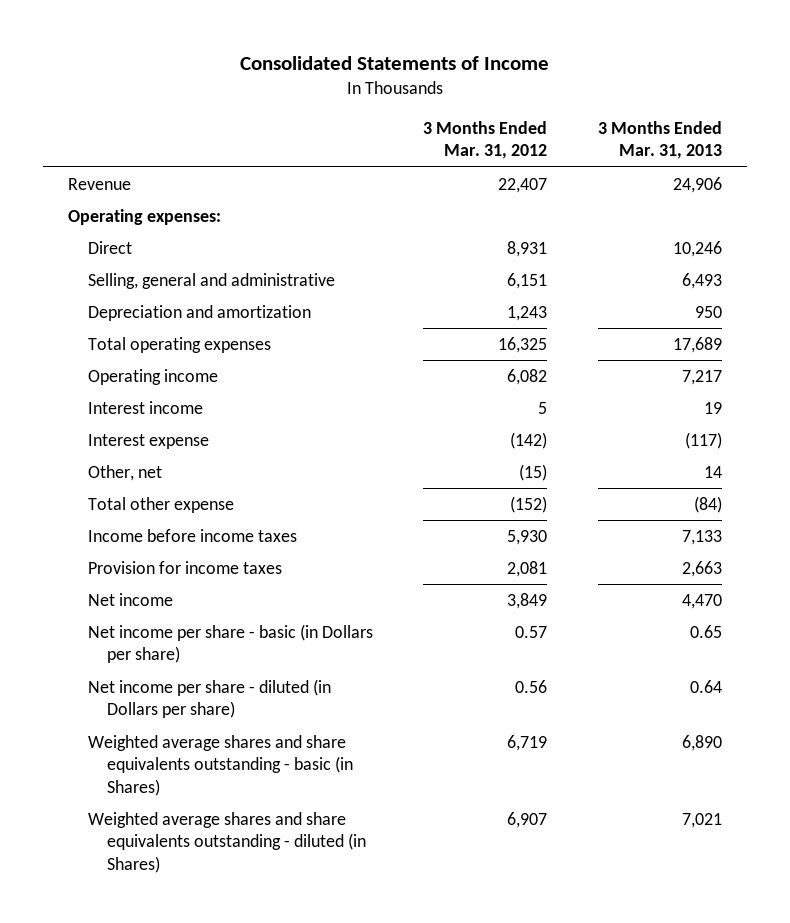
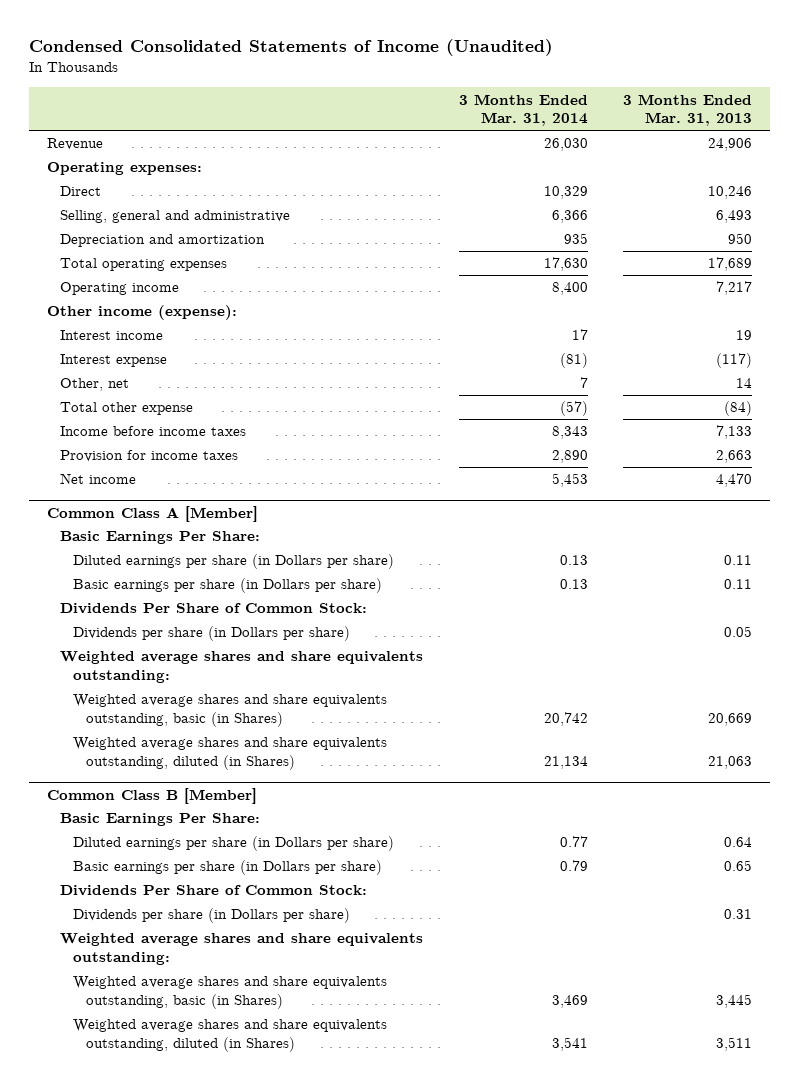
- Consolidated Statements of Income
+ Condensed Consolidated Statements of Income (Unaudited)
- | 3 Months Ended Mar. 31, 2012 | 3 Months Ended Mar. 31, 2013
+ | 3 Months Ended Mar. 31, 2014 | 3 Months Ended Mar. 31, 2013
+ Other income (expense):
- Net income per share - basic (in Dollars per share) | 0.57 | 0.65
- Net income per share - diluted (in Dollars per share) | 0.56 | 0.64
- Weighted average shares and share equivalents outstanding - basic (in Shares) | 6,719 | 6,890
- Weighted average shares and share equivalents outstanding - diluted (in Shares) | 6,907 | 7,021
+ Common Class A [Member]
+ Basic Earnings Per Share:
+ Diluted earnings per share (in Dollars per share) | 0.13 | 0.11
+ Basic earnings per share (in Dollars per share) | 0.13 | 0.11
+ Dividends Per Share of Common Stock:
+ Dividends per share (in Dollars per share) | | 0.05
+ Weighted average shares and share equivalents outstanding:
+ Weighted average shares and share equivalents outstanding, basic (in Shares) | 20,742 | 20,669
+ Weighted average shares and share equivalents outstanding, diluted (in Shares) | 21,134 | 21,063
+ Common Class B [Member]
+ Basic Earnings Per Share:
+ Diluted earnings per share (in Dollars per share) | 0.77 | 0.64
+ Basic earnings per share (in Dollars per share) | 0.79 | 0.65
+ Dividends Per Share of Common Stock:
+ Dividends per share (in Dollars per share) | | 0.31
+ Weighted average shares and share equivalents outstanding:
+ Weighted average shares and share equivalents outstanding, basic (in Shares) | 3,469 | 3,445
+ Weighted average shares and share equivalents outstanding, diluted (in Shares) | 3,541 | 3,511

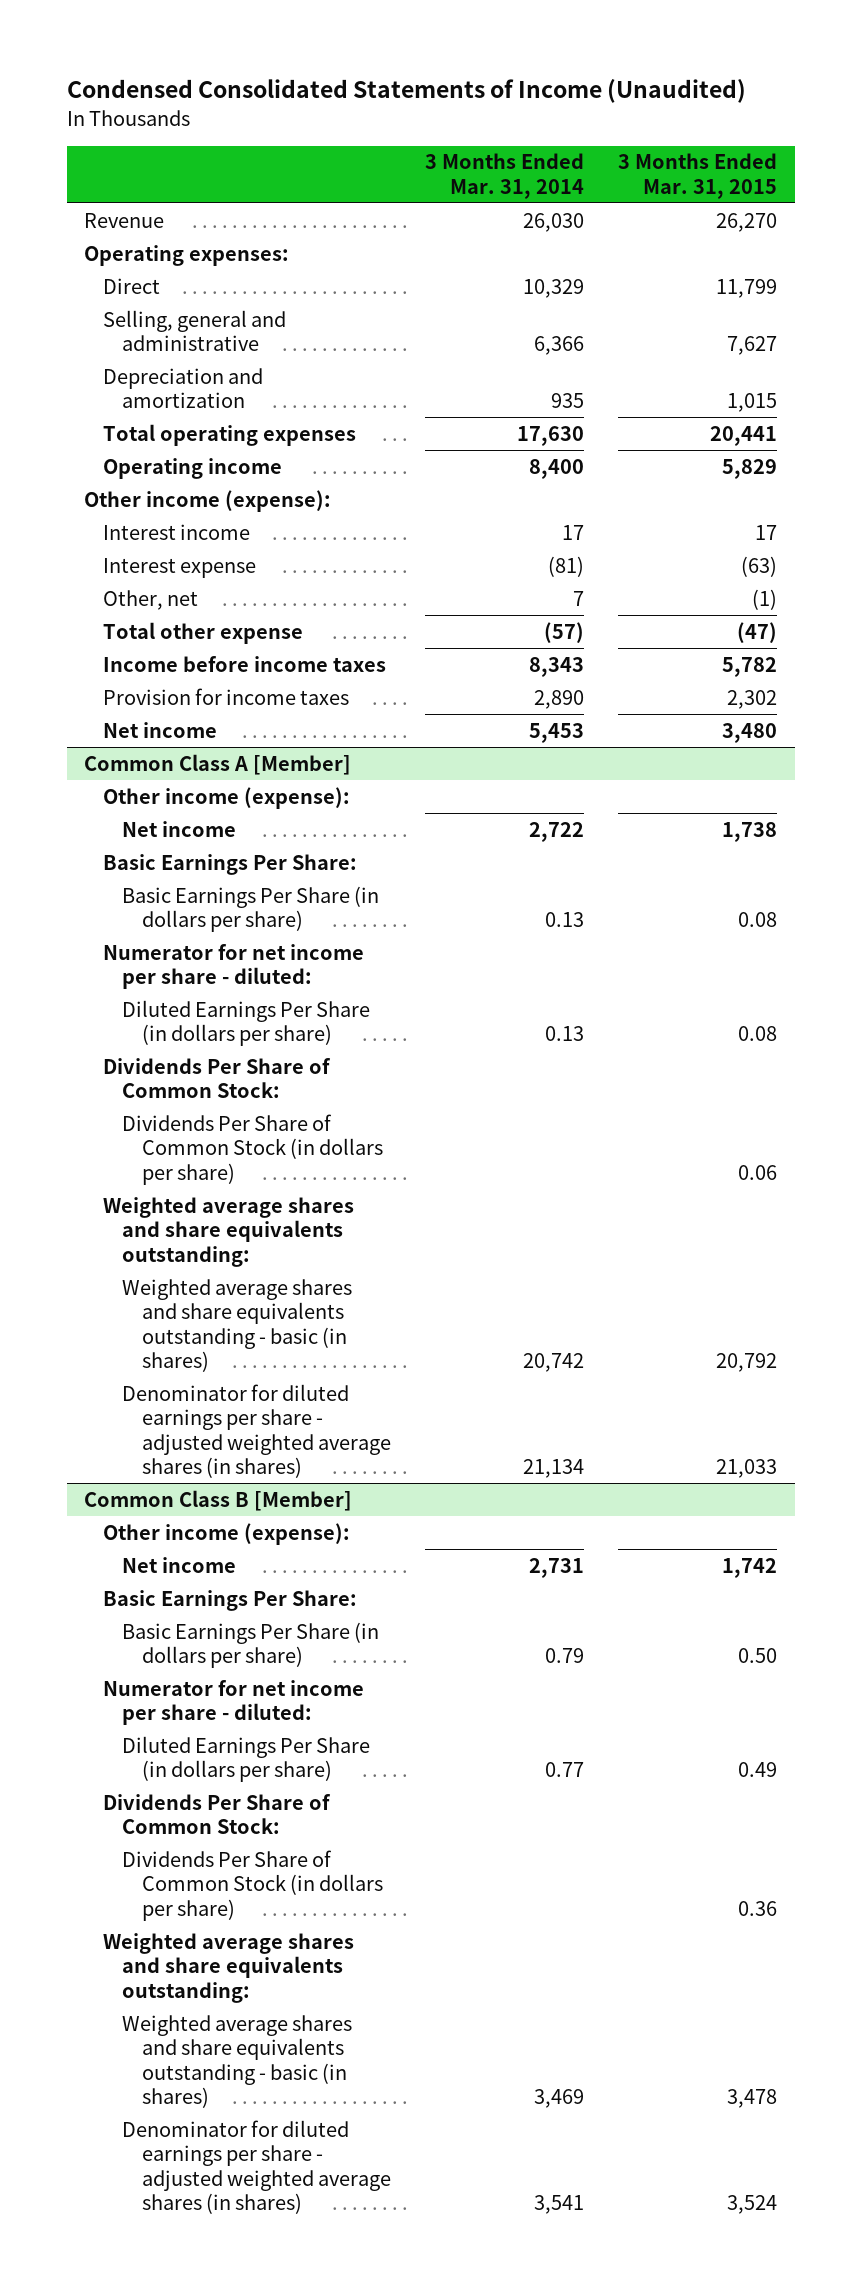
- | 3 Months Ended Mar. 31, 2014 | 3 Months Ended Mar. 31, 2013
+ | 3 Months Ended Mar. 31, 2014 | 3 Months Ended Mar. 31, 2015
@ Common Class A [Member]
+ Other income (expense):
+ Net income | 2,722 | 1,738
- Diluted earnings per share (in Dollars per share) | 0.13 | 0.11
- Basic earnings per share (in Dollars per share) | 0.13 | 0.11
+ Basic Earnings Per Share (in dollars per share) | 0.13 | 0.08
+ Numerator for net income per share - diluted:
+ Diluted Earnings Per Share (in dollars per share) | 0.13 | 0.08
- Dividends per share (in Dollars per share) | | 0.05
+ Dividends Per Share of Common Stock (in dollars per share) | | 0.06
- Weighted average shares and share equivalents outstanding, basic (in Shares) | 20,742 | 20,669
- Weighted average shares and share equivalents outstanding, diluted (in Shares) | 21,134 | 21,063
+ Weighted average shares and share equivalents outstanding - basic (in shares) | 20,742 | 20,792
+ Denominator for diluted earnings per share - adjusted weighted average shares (in shares) | 21,134 | 21,033
@ Common Class B [Member]
+ Other income (expense):
+ Net income | 2,731 | 1,742
- Diluted earnings per share (in Dollars per share) | 0.77 | 0.64
- Basic earnings per share (in Dollars per share) | 0.79 | 0.65
+ Basic Earnings Per Share (in dollars per share) | 0.79 | 0.50
+ Numerator for net income per share - diluted:
+ Diluted Earnings Per Share (in dollars per share) | 0.77 | 0.49
- Dividends per share (in Dollars per share) | | 0.31
+ Dividends Per Share of Common Stock (in dollars per share) | | 0.36
- Weighted average shares and share equivalents outstanding, basic (in Shares) | 3,469 | 3,445
- Weighted average shares and share equivalents outstanding, diluted (in Shares) | 3,541 | 3,511
+ Weighted average shares and share equivalents outstanding - basic (in shares) | 3,469 | 3,478
+ Denominator for diluted earnings per share - adjusted weighted average shares (in shares) | 3,541 | 3,524

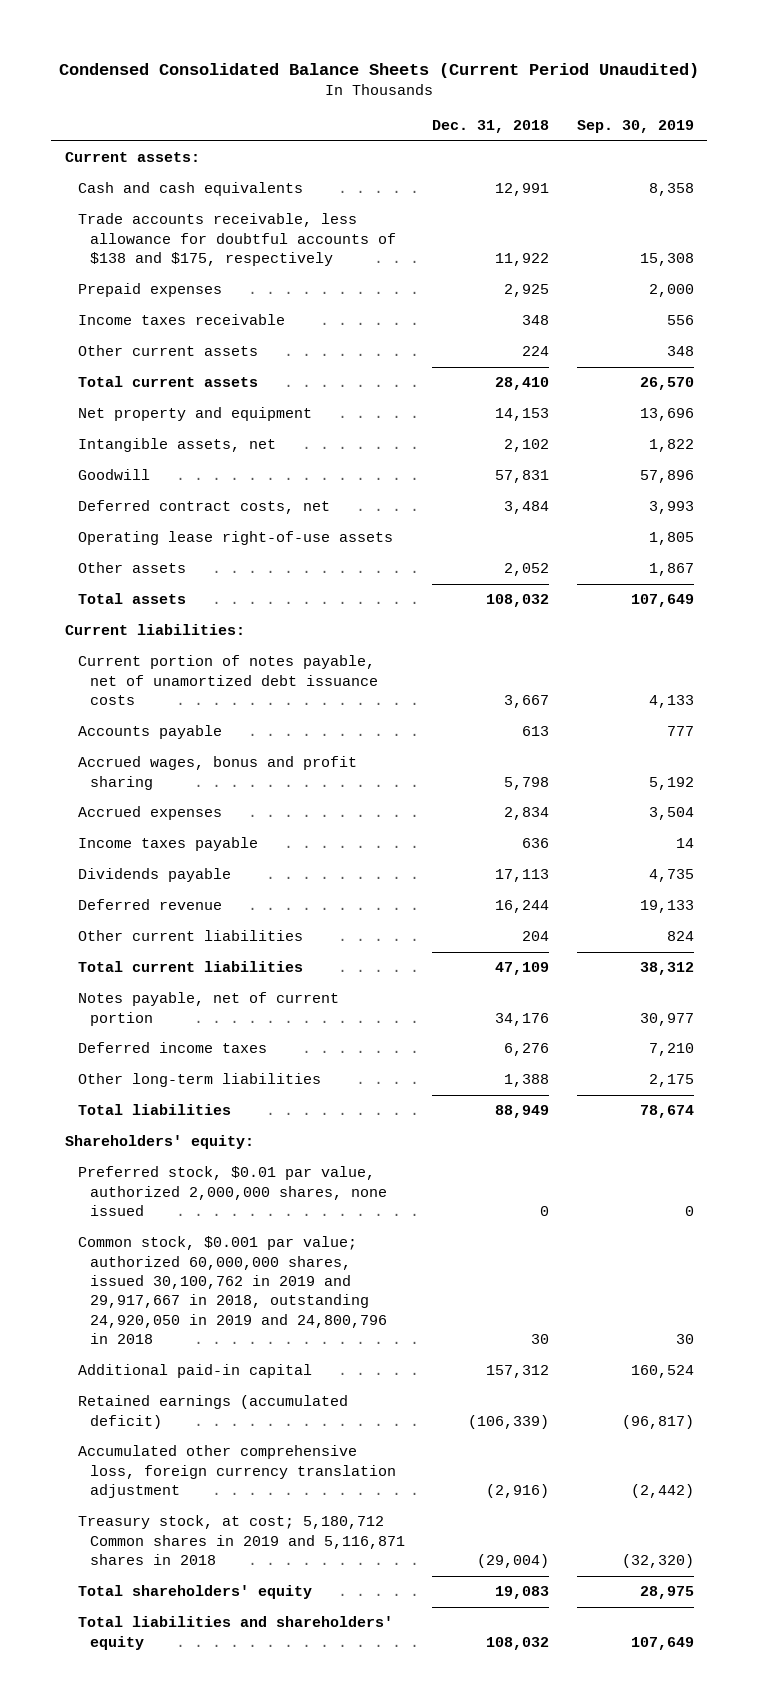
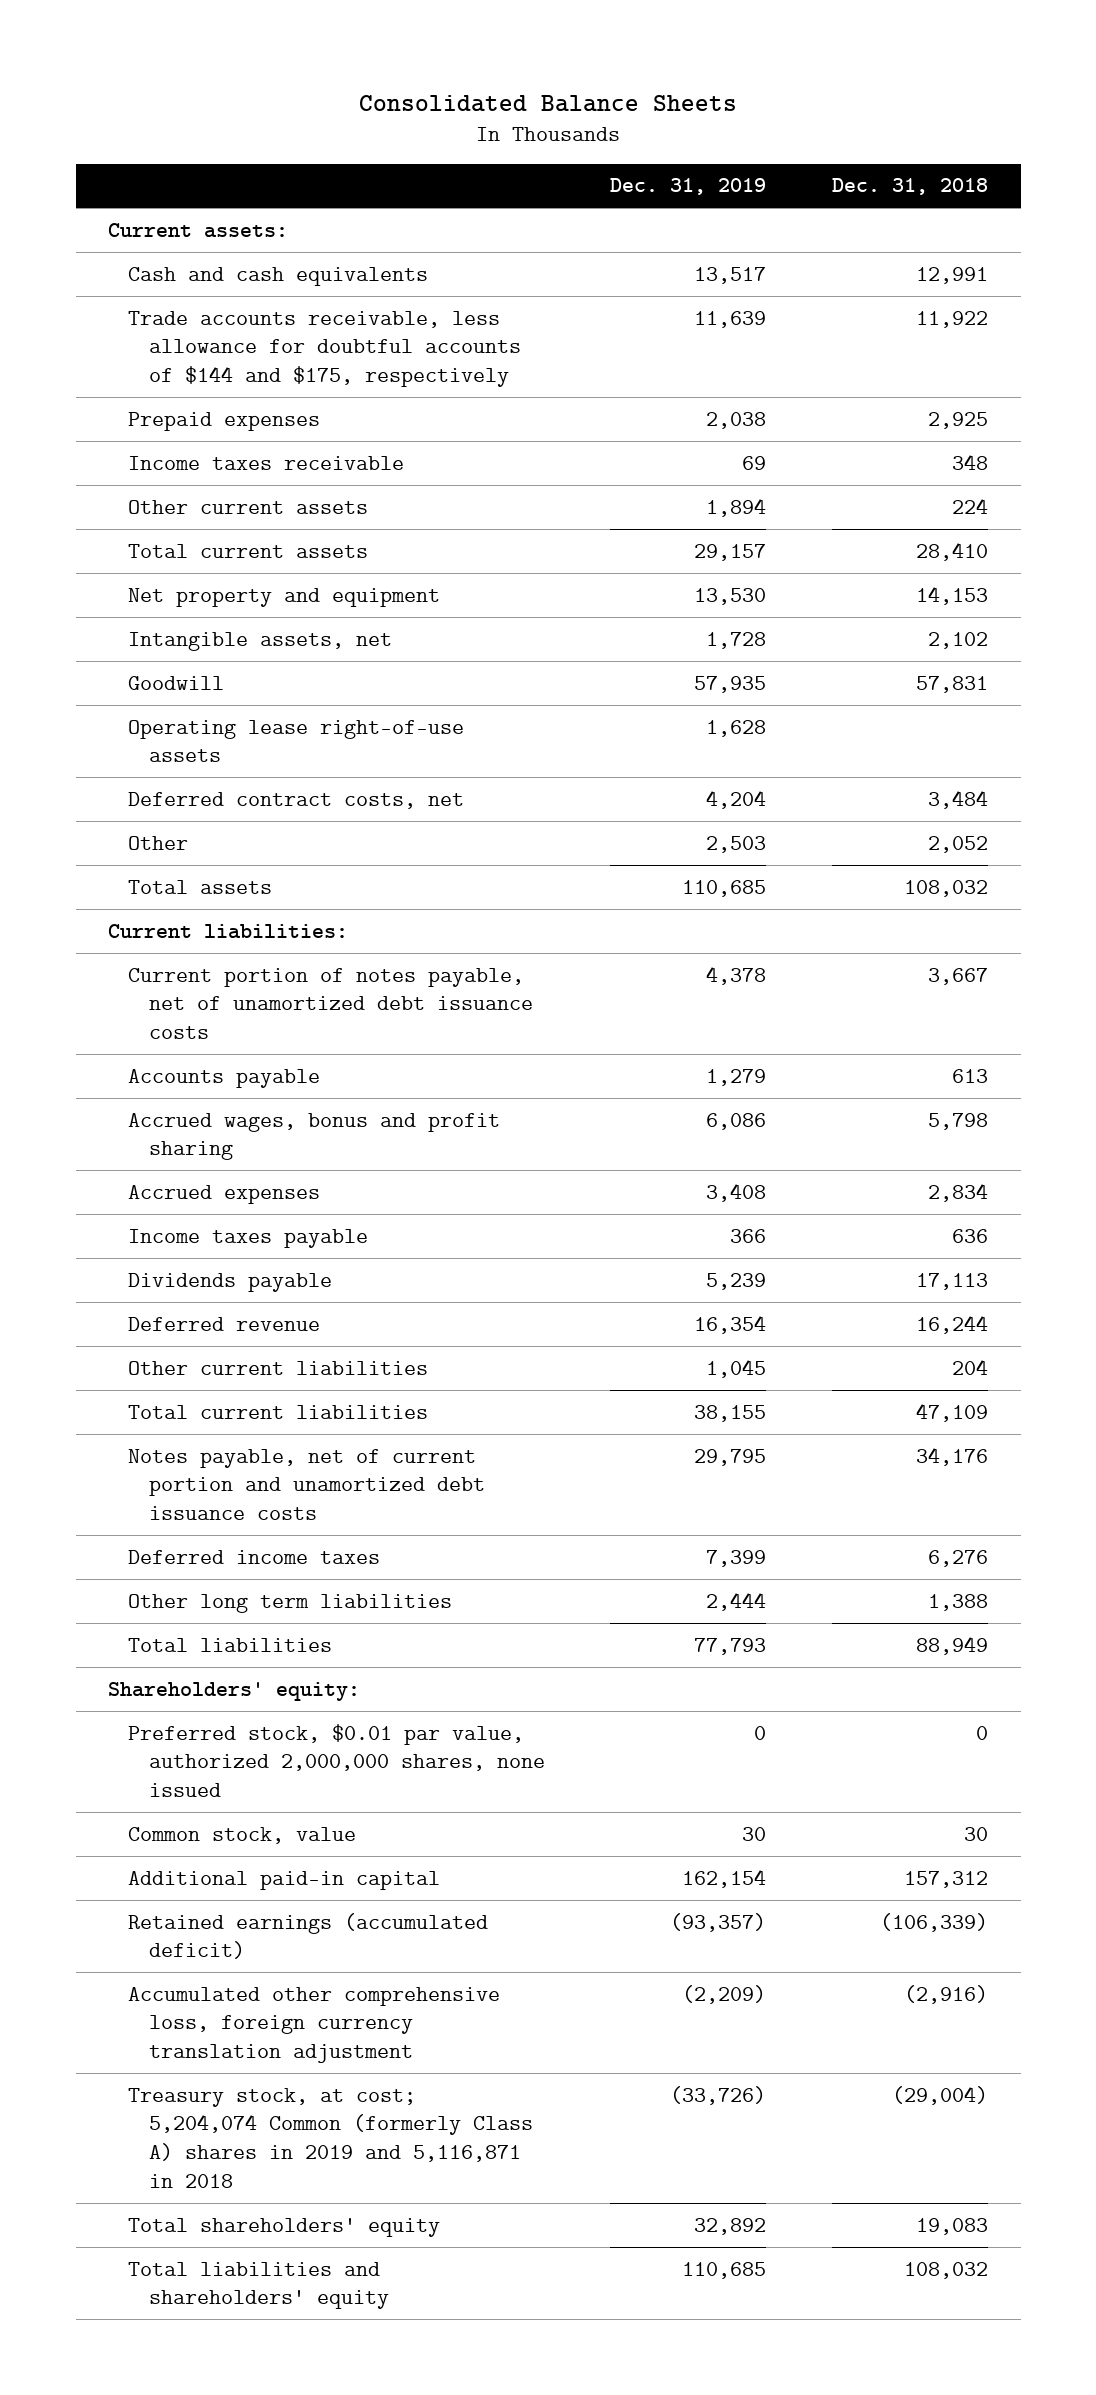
- Condensed Consolidated Balance Sheets (Current Period Unaudited)
+ Consolidated Balance Sheets
- | Dec. 31, 2018 | Sep. 30, 2019
+ | Dec. 31, 2019 | Dec. 31, 2018
- Trade accounts receivable, less allowance for doubtful accounts of $138 and $175, respectively | 11,922 | 15,308
+ Trade accounts receivable, less allowance for doubtful accounts of $144 and $175, respectively | 11,639 | 11,922
- Other assets | 2,052 | 1,867
moved down: Deferred contract costs, net | 4,204 | 3,484
+ Other | 2,503 | 2,052
- Notes payable, net of current portion | 34,176 | 30,977
+ Notes payable, net of current portion and unamortized debt issuance costs | 29,795 | 34,176
- Other long-term liabilities | 1,388 | 2,175
+ Other long term liabilities | 2,444 | 1,388
- Common stock, $0.001 par value; authorized 60,000,000 shares, issued 30,100,762 in 2019 and 29,917,667 in 2018, outstanding 24,920,050 in 2019 and 24,800,796 in 2018 | 30 | 30
+ Common stock, value | 30 | 30
- Treasury stock, at cost; 5,180,712 Common shares in 2019 and 5,116,871 shares in 2018 | (29,004) | (32,320)
+ Treasury stock, at cost; 5,204,074 Common (formerly Class A) shares in 2019 and 5,116,871 in 2018 | (33,726) | (29,004)

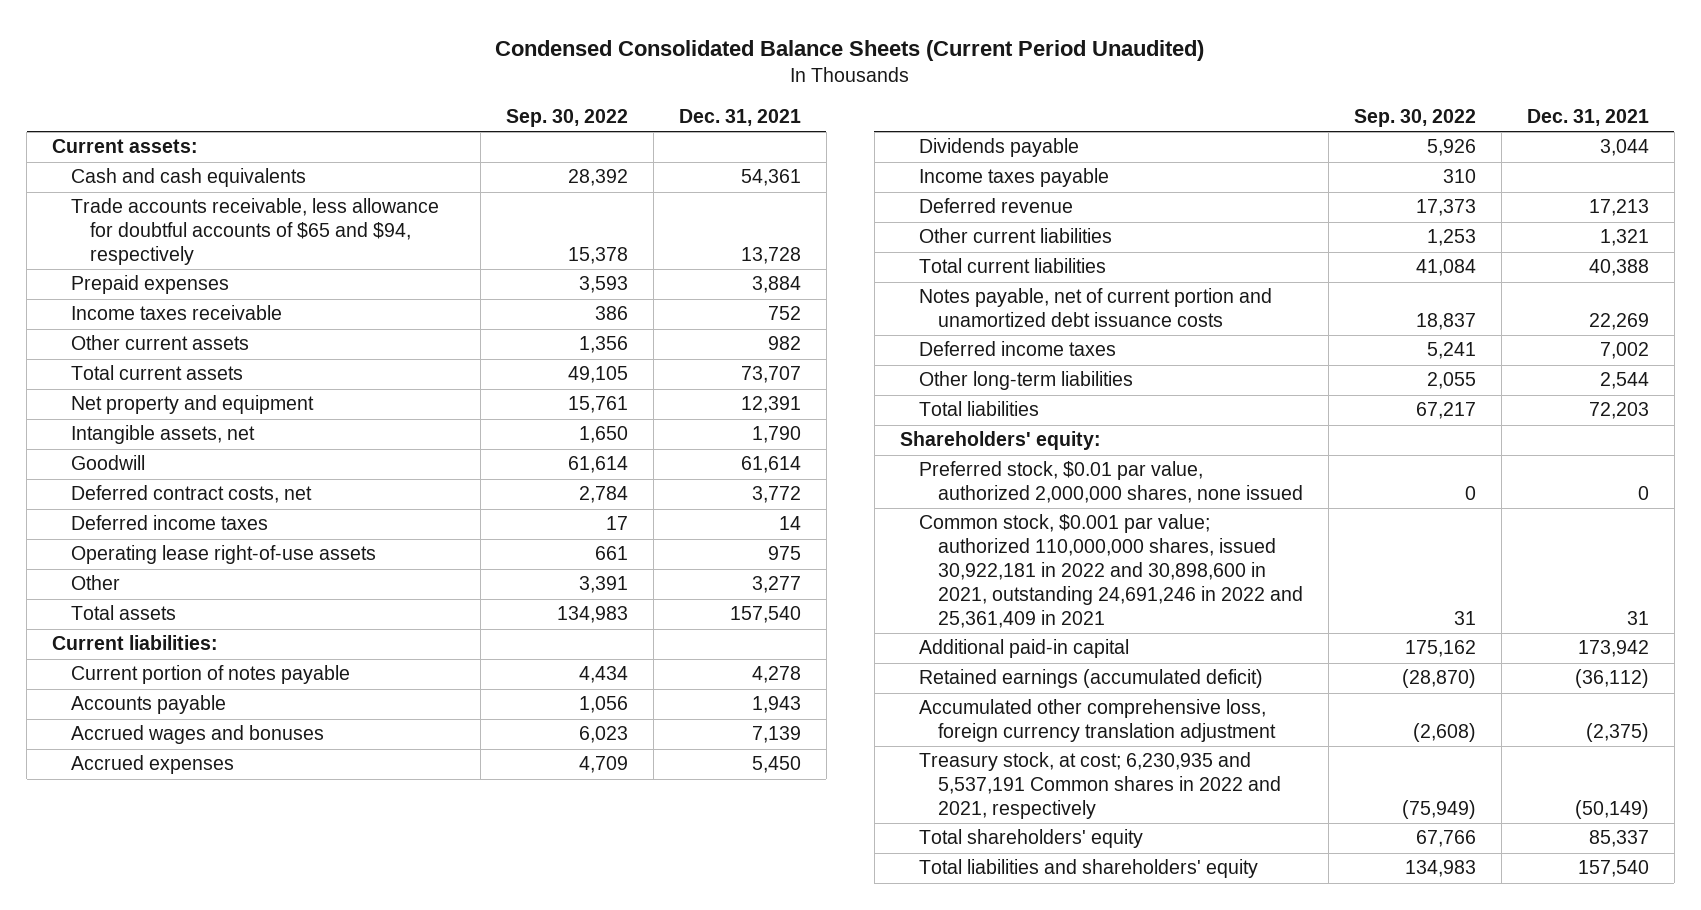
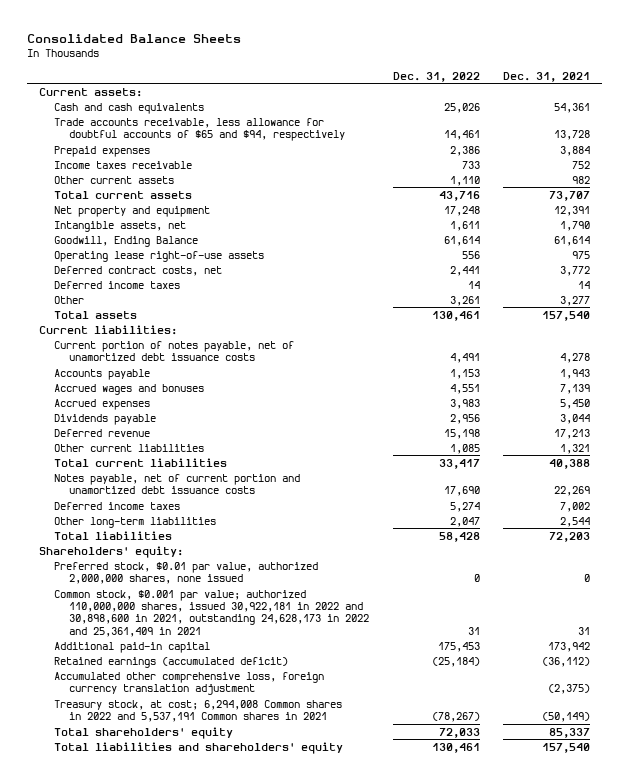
- Condensed Consolidated Balance Sheets (Current Period Unaudited)
+ Consolidated Balance Sheets
- | Sep. 30, 2022 | Dec. 31, 2021
+ | Dec. 31, 2022 | Dec. 31, 2021
- Goodwill | 61,614 | 61,614
+ Goodwill, Ending Balance | 61,614 | 61,614
moved up: Operating lease right-of-use assets | 556 | 975
- Current portion of notes payable | 4,434 | 4,278
+ Current portion of notes payable, net of unamortized debt issuance costs | 4,491 | 4,278
- Income taxes payable | 310 |
- Common stock, $0.001 par value; authorized 110,000,000 shares, issued 30,922,181 in 2022 and 30,898,600 in 2021, outstanding 24,691,246 in 2022 and 25,361,409 in 2021 | 31 | 31
+ Common stock, $0.001 par value; authorized 110,000,000 shares, issued 30,922,181 in 2022 and 30,898,600 in 2021, outstanding 24,628,173 in 2022 and 25,361,409 in 2021 | 31 | 31
- Treasury stock, at cost; 6,230,935 and 5,537,191 Common shares in 2022 and 2021, respectively | (75,949) | (50,149)
+ Treasury stock, at cost; 6,294,008 Common shares in 2022 and 5,537,191 Common shares in 2021 | (78,267) | (50,149)

